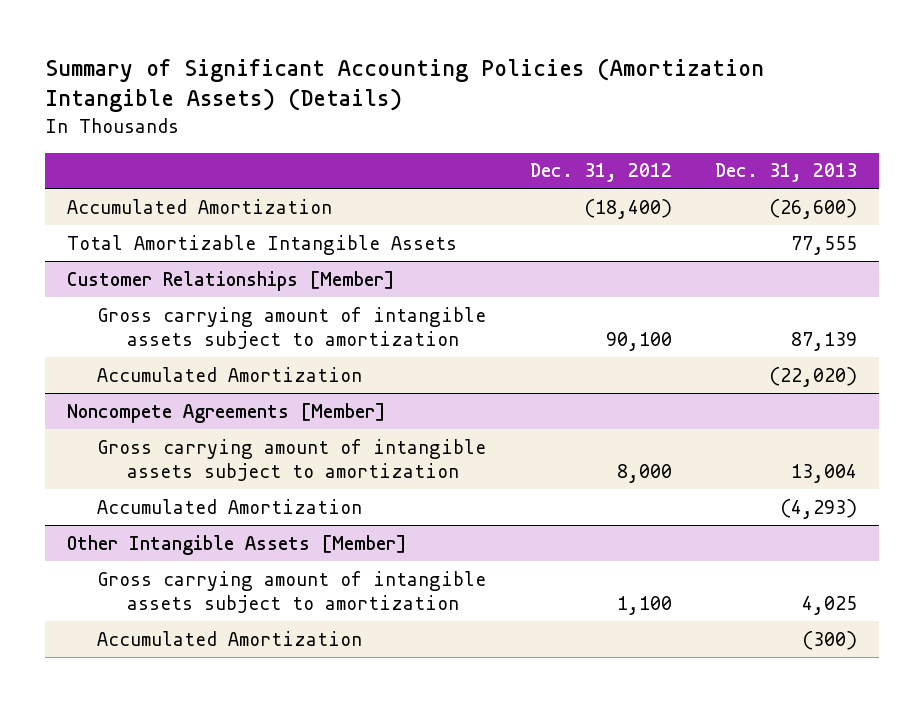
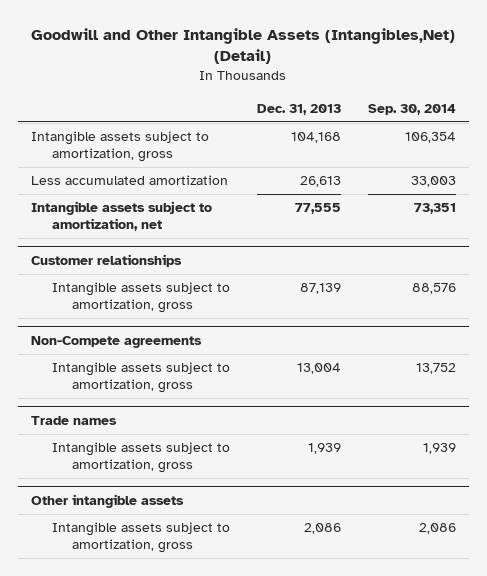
- Summary of Significant Accounting Policies (Amortization Intangible Assets) (Details)
+ Goodwill and Other Intangible Assets (Intangibles,Net) (Detail)
- | Dec. 31, 2012 | Dec. 31, 2013
+ | Dec. 31, 2013 | Sep. 30, 2014
- Accumulated Amortization | (18,400) | (26,600)
- Total Amortizable Intangible Assets | | 77,555
- Customer Relationships [Member]
- Gross carrying amount of intangible assets subject to amortization | 90,100 | 87,139
- Accumulated Amortization | | (22,020)
- Noncompete Agreements [Member]
- Gross carrying amount of intangible assets subject to amortization | 8,000 | 13,004
- Accumulated Amortization | | (4,293)
- Other Intangible Assets [Member]
- Gross carrying amount of intangible assets subject to amortization | 1,100 | 4,025
- Accumulated Amortization | | (300)
+ Intangible assets subject to amortization, gross | 104,168 | 106,354
+ Less accumulated amortization | 26,613 | 33,003
+ Intangible assets subject to amortization, net | 77,555 | 73,351
+ Customer relationships
+ Intangible assets subject to amortization, gross | 87,139 | 88,576
+ Non-Compete agreements
+ Intangible assets subject to amortization, gross | 13,004 | 13,752
+ Trade names
+ Intangible assets subject to amortization, gross | 1,939 | 1,939
+ Other intangible assets
+ Intangible assets subject to amortization, gross | 2,086 | 2,086

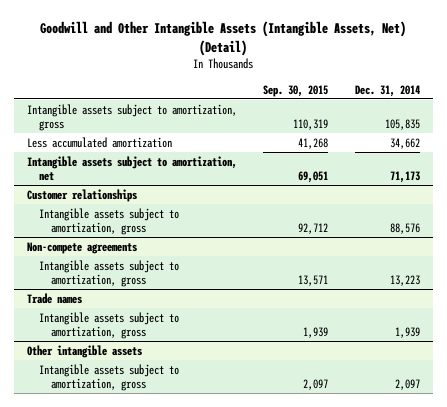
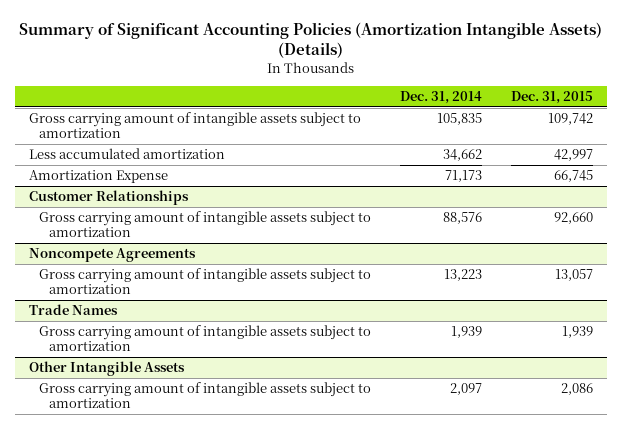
- Goodwill and Other Intangible Assets (Intangible Assets, Net) (Detail)
+ Summary of Significant Accounting Policies (Amortization Intangible Assets) (Details)
- | Sep. 30, 2015 | Dec. 31, 2014
+ | Dec. 31, 2014 | Dec. 31, 2015
- Intangible assets subject to amortization, gross | 110,319 | 105,835
+ Gross carrying amount of intangible assets subject to amortization | 105,835 | 109,742
- Intangible assets subject to amortization, net | 69,051 | 71,173
- Customer relationships
- Intangible assets subject to amortization, gross | 92,712 | 88,576
- Non-compete agreements
- Intangible assets subject to amortization, gross | 13,571 | 13,223
- Trade names
- Intangible assets subject to amortization, gross | 1,939 | 1,939
- Other intangible assets
- Intangible assets subject to amortization, gross | 2,097 | 2,097
+ Amortization Expense | 71,173 | 66,745
+ Customer Relationships
+ Gross carrying amount of intangible assets subject to amortization | 88,576 | 92,660
+ Noncompete Agreements
+ Gross carrying amount of intangible assets subject to amortization | 13,223 | 13,057
+ Trade Names
+ Gross carrying amount of intangible assets subject to amortization | 1,939 | 1,939
+ Other Intangible Assets
+ Gross carrying amount of intangible assets subject to amortization | 2,097 | 2,086

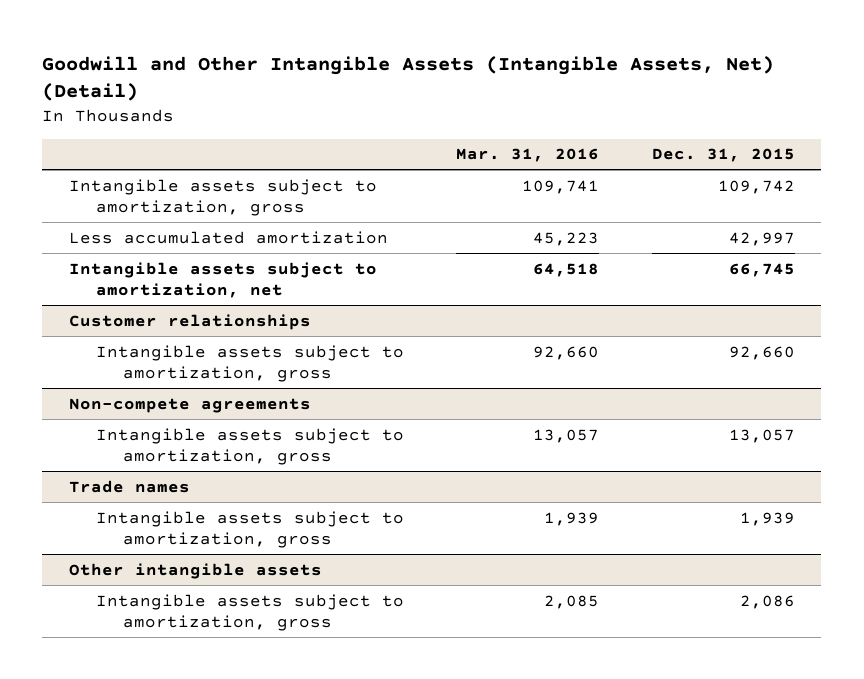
- Summary of Significant Accounting Policies (Amortization Intangible Assets) (Details)
+ Goodwill and Other Intangible Assets (Intangible Assets, Net) (Detail)
- | Dec. 31, 2014 | Dec. 31, 2015
+ | Mar. 31, 2016 | Dec. 31, 2015
- Gross carrying amount of intangible assets subject to amortization | 105,835 | 109,742
+ Intangible assets subject to amortization, gross | 109,741 | 109,742
- Amortization Expense | 71,173 | 66,745
- Customer Relationships
- Gross carrying amount of intangible assets subject to amortization | 88,576 | 92,660
- Noncompete Agreements
- Gross carrying amount of intangible assets subject to amortization | 13,223 | 13,057
- Trade Names
- Gross carrying amount of intangible assets subject to amortization | 1,939 | 1,939
- Other Intangible Assets
- Gross carrying amount of intangible assets subject to amortization | 2,097 | 2,086
+ Intangible assets subject to amortization, net | 64,518 | 66,745
+ Customer relationships
+ Intangible assets subject to amortization, gross | 92,660 | 92,660
+ Non-compete agreements
+ Intangible assets subject to amortization, gross | 13,057 | 13,057
+ Trade names
+ Intangible assets subject to amortization, gross | 1,939 | 1,939
+ Other intangible assets
+ Intangible assets subject to amortization, gross | 2,085 | 2,086

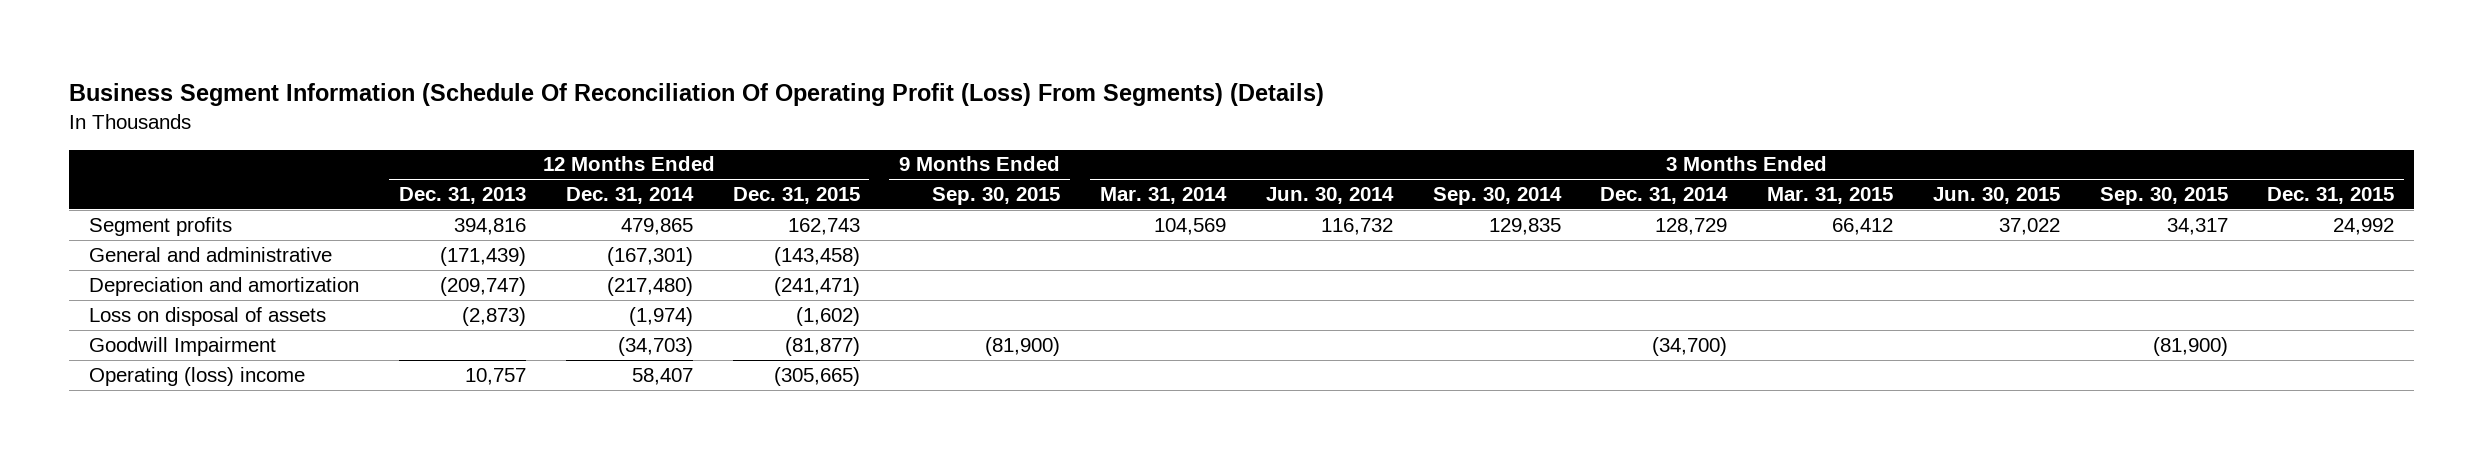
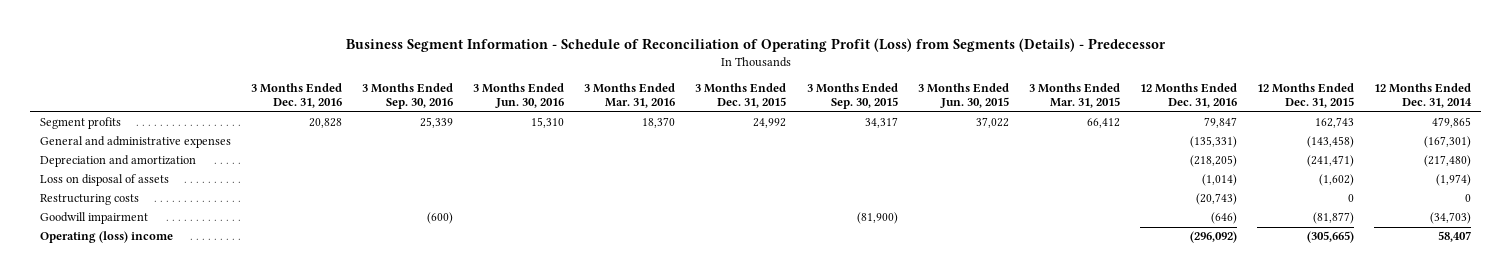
- Business Segment Information (Schedule Of Reconciliation Of Operating Profit (Loss) From Segments) (Details)
+ Business Segment Information - Schedule of Reconciliation of Operating Profit (Loss) from Segments (Details) - Predecessor
- | 12 Months Ended Dec. 31, 2013 | 12 Months Ended Dec. 31, 2014 | 12 Months Ended Dec. 31, 2015 | 9 Months Ended Sep. 30, 2015 | 3 Months Ended Mar. 31, 2014 | 3 Months Ended Jun. 30, 2014 | 3 Months Ended Sep. 30, 2014 | 3 Months Ended Dec. 31, 2014 | 3 Months Ended Mar. 31, 2015 | 3 Months Ended Jun. 30, 2015 | 3 Months Ended Sep. 30, 2015 | 3 Months Ended Dec. 31, 2015
+ | 3 Months Ended Dec. 31, 2016 | 3 Months Ended Sep. 30, 2016 | 3 Months Ended Jun. 30, 2016 | 3 Months Ended Mar. 31, 2016 | 3 Months Ended Dec. 31, 2015 | 3 Months Ended Sep. 30, 2015 | 3 Months Ended Jun. 30, 2015 | 3 Months Ended Mar. 31, 2015 | 12 Months Ended Dec. 31, 2016 | 12 Months Ended Dec. 31, 2015 | 12 Months Ended Dec. 31, 2014
- General and administrative | (171,439) | (167,301) | (143,458) | | | | | | | | |
+ General and administrative expenses | | | | | | | | | (135,331) | (143,458) | (167,301)
- Goodwill Impairment | | (34,703) | (81,877) | (81,900) | | | | (34,700) | | | (81,900) |
+ Restructuring costs | | | | | | | | | (20,743) | 0 | 0
+ Goodwill impairment | | (600) | | | | (81,900) | | | (646) | (81,877) | (34,703)

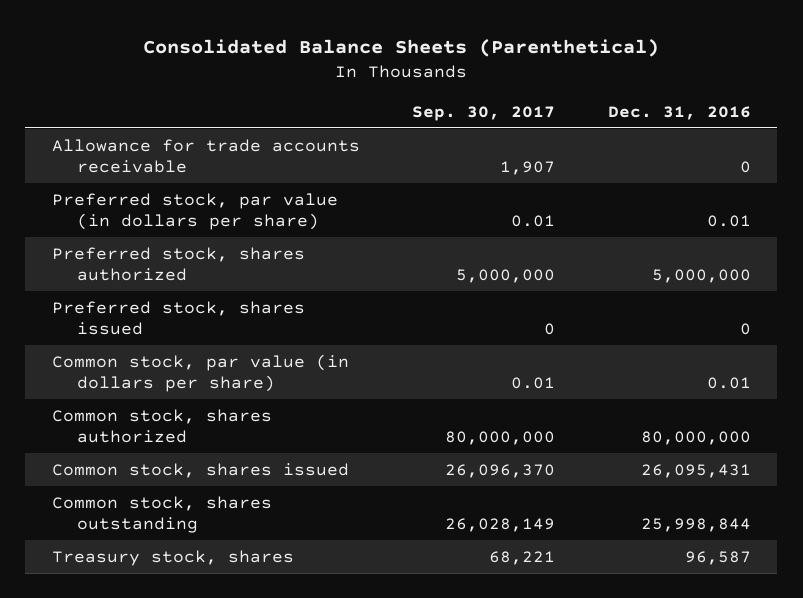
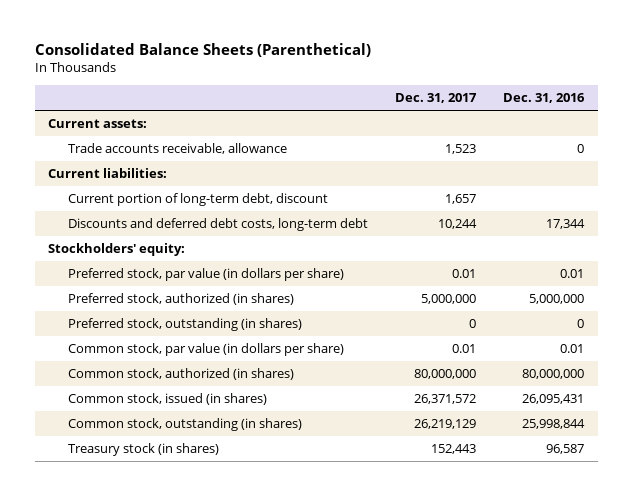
- | Sep. 30, 2017 | Dec. 31, 2016
+ | Dec. 31, 2017 | Dec. 31, 2016
- Allowance for trade accounts receivable | 1,907 | 0
+ Current assets:
+ Trade accounts receivable, allowance | 1,523 | 0
+ Current liabilities:
+ Current portion of long-term debt, discount | 1,657 |
+ Discounts and deferred debt costs, long-term debt | 10,244 | 17,344
+ Stockholders' equity:
- Preferred stock, shares authorized | 5,000,000 | 5,000,000
- Preferred stock, shares issued | 0 | 0
+ Preferred stock, authorized (in shares) | 5,000,000 | 5,000,000
+ Preferred stock, outstanding (in shares) | 0 | 0
- Common stock, shares authorized | 80,000,000 | 80,000,000
- Common stock, shares issued | 26,096,370 | 26,095,431
- Common stock, shares outstanding | 26,028,149 | 25,998,844
- Treasury stock, shares | 68,221 | 96,587
+ Common stock, authorized (in shares) | 80,000,000 | 80,000,000
+ Common stock, issued (in shares) | 26,371,572 | 26,095,431
+ Common stock, outstanding (in shares) | 26,219,129 | 25,998,844
+ Treasury stock (in shares) | 152,443 | 96,587

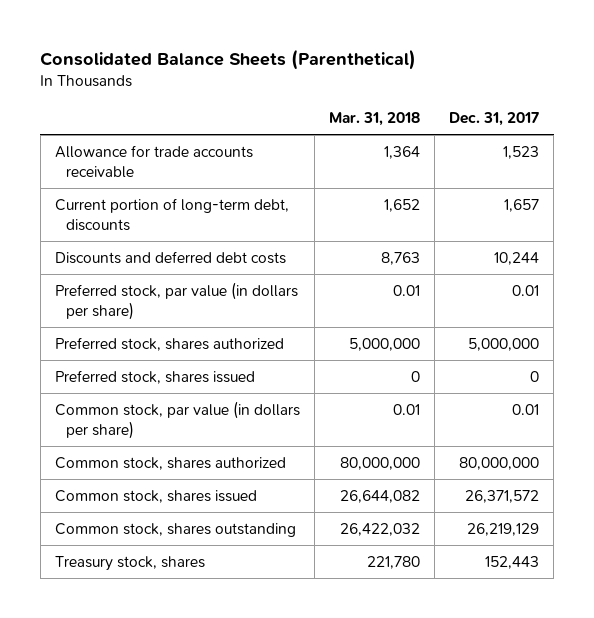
- | Dec. 31, 2017 | Dec. 31, 2016
+ | Mar. 31, 2018 | Dec. 31, 2017
- Current assets:
- Trade accounts receivable, allowance | 1,523 | 0
- Current liabilities:
- Current portion of long-term debt, discount | 1,657 |
- Discounts and deferred debt costs, long-term debt | 10,244 | 17,344
- Stockholders' equity:
+ Allowance for trade accounts receivable | 1,364 | 1,523
+ Current portion of long-term debt, discounts | 1,652 | 1,657
+ Discounts and deferred debt costs | 8,763 | 10,244
- Preferred stock, authorized (in shares) | 5,000,000 | 5,000,000
- Preferred stock, outstanding (in shares) | 0 | 0
+ Preferred stock, shares authorized | 5,000,000 | 5,000,000
+ Preferred stock, shares issued | 0 | 0
- Common stock, authorized (in shares) | 80,000,000 | 80,000,000
- Common stock, issued (in shares) | 26,371,572 | 26,095,431
- Common stock, outstanding (in shares) | 26,219,129 | 25,998,844
- Treasury stock (in shares) | 152,443 | 96,587
+ Common stock, shares authorized | 80,000,000 | 80,000,000
+ Common stock, shares issued | 26,644,082 | 26,371,572
+ Common stock, shares outstanding | 26,422,032 | 26,219,129
+ Treasury stock, shares | 221,780 | 152,443

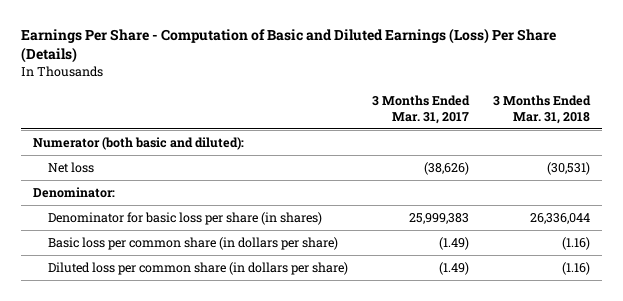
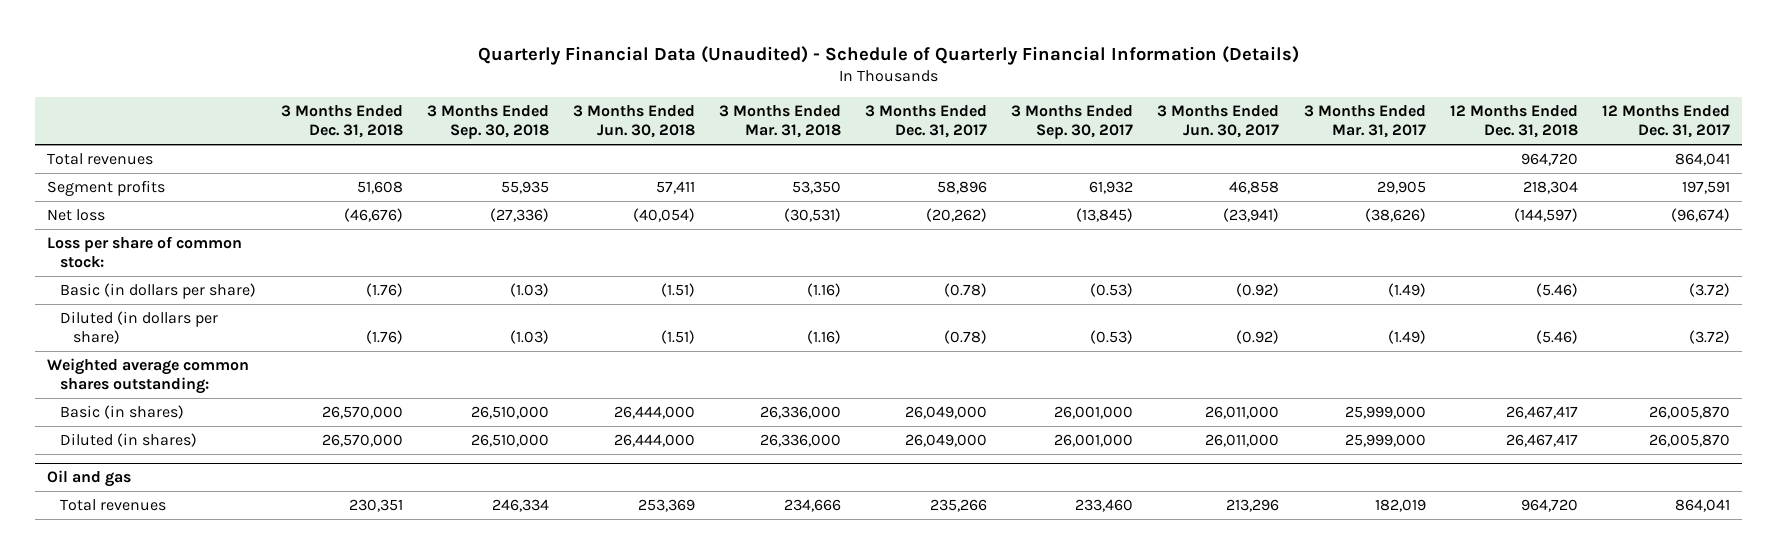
- Earnings Per Share - Computation of Basic and Diluted Earnings (Loss) Per Share (Details)
+ Quarterly Financial Data (Unaudited) - Schedule of Quarterly Financial Information (Details)
- | 3 Months Ended Mar. 31, 2017 | 3 Months Ended Mar. 31, 2018
+ | 3 Months Ended Dec. 31, 2018 | 3 Months Ended Sep. 30, 2018 | 3 Months Ended Jun. 30, 2018 | 3 Months Ended Mar. 31, 2018 | 3 Months Ended Dec. 31, 2017 | 3 Months Ended Sep. 30, 2017 | 3 Months Ended Jun. 30, 2017 | 3 Months Ended Mar. 31, 2017 | 12 Months Ended Dec. 31, 2018 | 12 Months Ended Dec. 31, 2017
- Numerator (both basic and diluted):
+ Total revenues | | | | | | | | | 964,720 | 864,041
+ Segment profits | 51,608 | 55,935 | 57,411 | 53,350 | 58,896 | 61,932 | 46,858 | 29,905 | 218,304 | 197,591
- Denominator:
- Denominator for basic loss per share (in shares) | 25,999,383 | 26,336,044
- Basic loss per common share (in dollars per share) | (1.49) | (1.16)
- Diluted loss per common share (in dollars per share) | (1.49) | (1.16)
+ Loss per share of common stock:
+ Basic (in dollars per share) | (1.76) | (1.03) | (1.51) | (1.16) | (0.78) | (0.53) | (0.92) | (1.49) | (5.46) | (3.72)
+ Diluted (in dollars per share) | (1.76) | (1.03) | (1.51) | (1.16) | (0.78) | (0.53) | (0.92) | (1.49) | (5.46) | (3.72)
+ Weighted average common shares outstanding:
+ Basic (in shares) | 26,570,000 | 26,510,000 | 26,444,000 | 26,336,000 | 26,049,000 | 26,001,000 | 26,011,000 | 25,999,000 | 26,467,417 | 26,005,870
+ Diluted (in shares) | 26,570,000 | 26,510,000 | 26,444,000 | 26,336,000 | 26,049,000 | 26,001,000 | 26,011,000 | 25,999,000 | 26,467,417 | 26,005,870
+ Oil and gas
+ Total revenues | 230,351 | 246,334 | 253,369 | 234,666 | 235,266 | 233,460 | 213,296 | 182,019 | 964,720 | 864,041

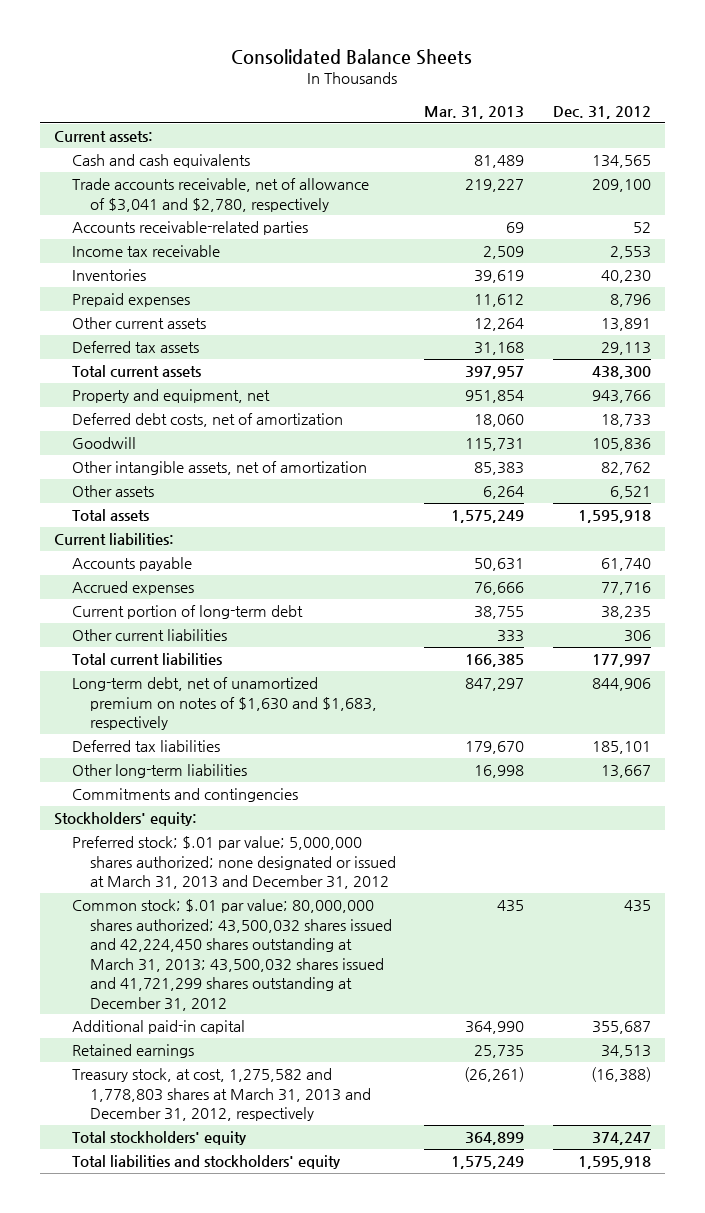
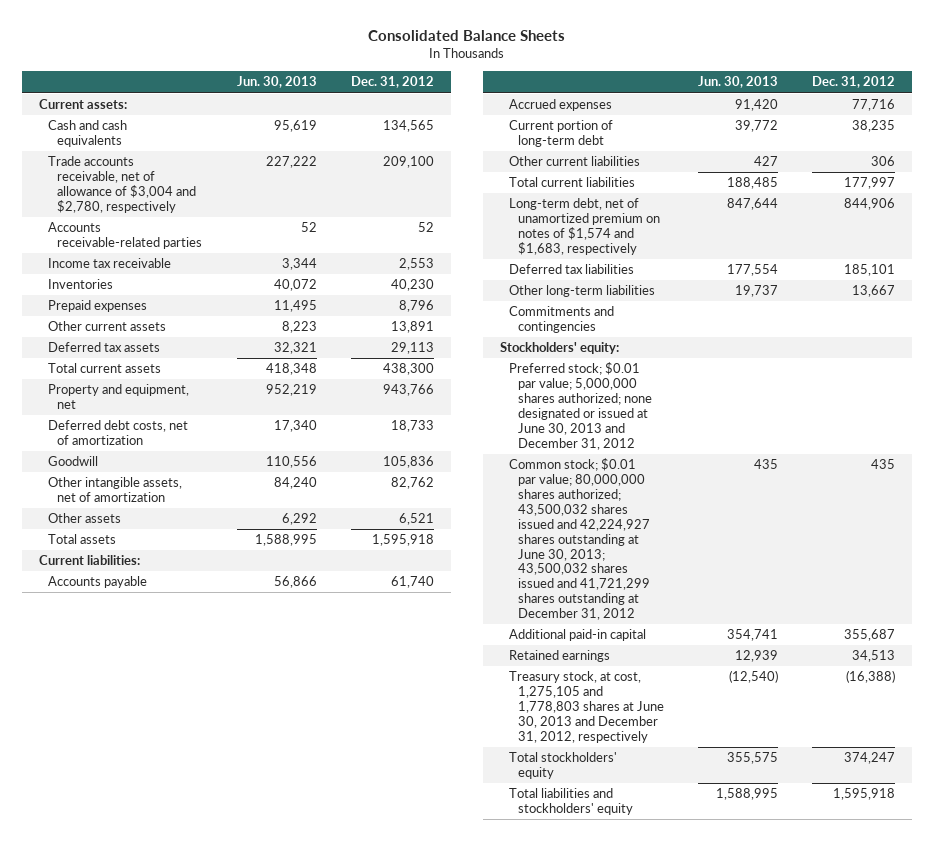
- | Mar. 31, 2013 | Dec. 31, 2012
+ | Jun. 30, 2013 | Dec. 31, 2012
- Trade accounts receivable, net of allowance of $3,041 and $2,780, respectively | 219,227 | 209,100
+ Trade accounts receivable, net of allowance of $3,004 and $2,780, respectively | 227,222 | 209,100
- Long-term debt, net of unamortized premium on notes of $1,630 and $1,683, respectively | 847,297 | 844,906
+ Long-term debt, net of unamortized premium on notes of $1,574 and $1,683, respectively | 847,644 | 844,906
- Preferred stock; $.01 par value; 5,000,000 shares authorized; none designated or issued at March 31, 2013 and December 31, 2012
- Common stock; $.01 par value; 80,000,000 shares authorized; 43,500,032 shares issued and 42,224,450 shares outstanding at March 31, 2013; 43,500,032 shares issued and 41,721,299 shares outstanding at December 31, 2012 | 435 | 435
+ Preferred stock; $0.01 par value; 5,000,000 shares authorized; none designated or issued at June 30, 2013 and December 31, 2012
+ Common stock; $0.01 par value; 80,000,000 shares authorized; 43,500,032 shares issued and 42,224,927 shares outstanding at June 30, 2013; 43,500,032 shares issued and 41,721,299 shares outstanding at December 31, 2012 | 435 | 435
- Treasury stock, at cost, 1,275,582 and 1,778,803 shares at March 31, 2013 and December 31, 2012, respectively | (26,261) | (16,388)
+ Treasury stock, at cost, 1,275,105 and 1,778,803 shares at June 30, 2013 and December 31, 2012, respectively | (12,540) | (16,388)

